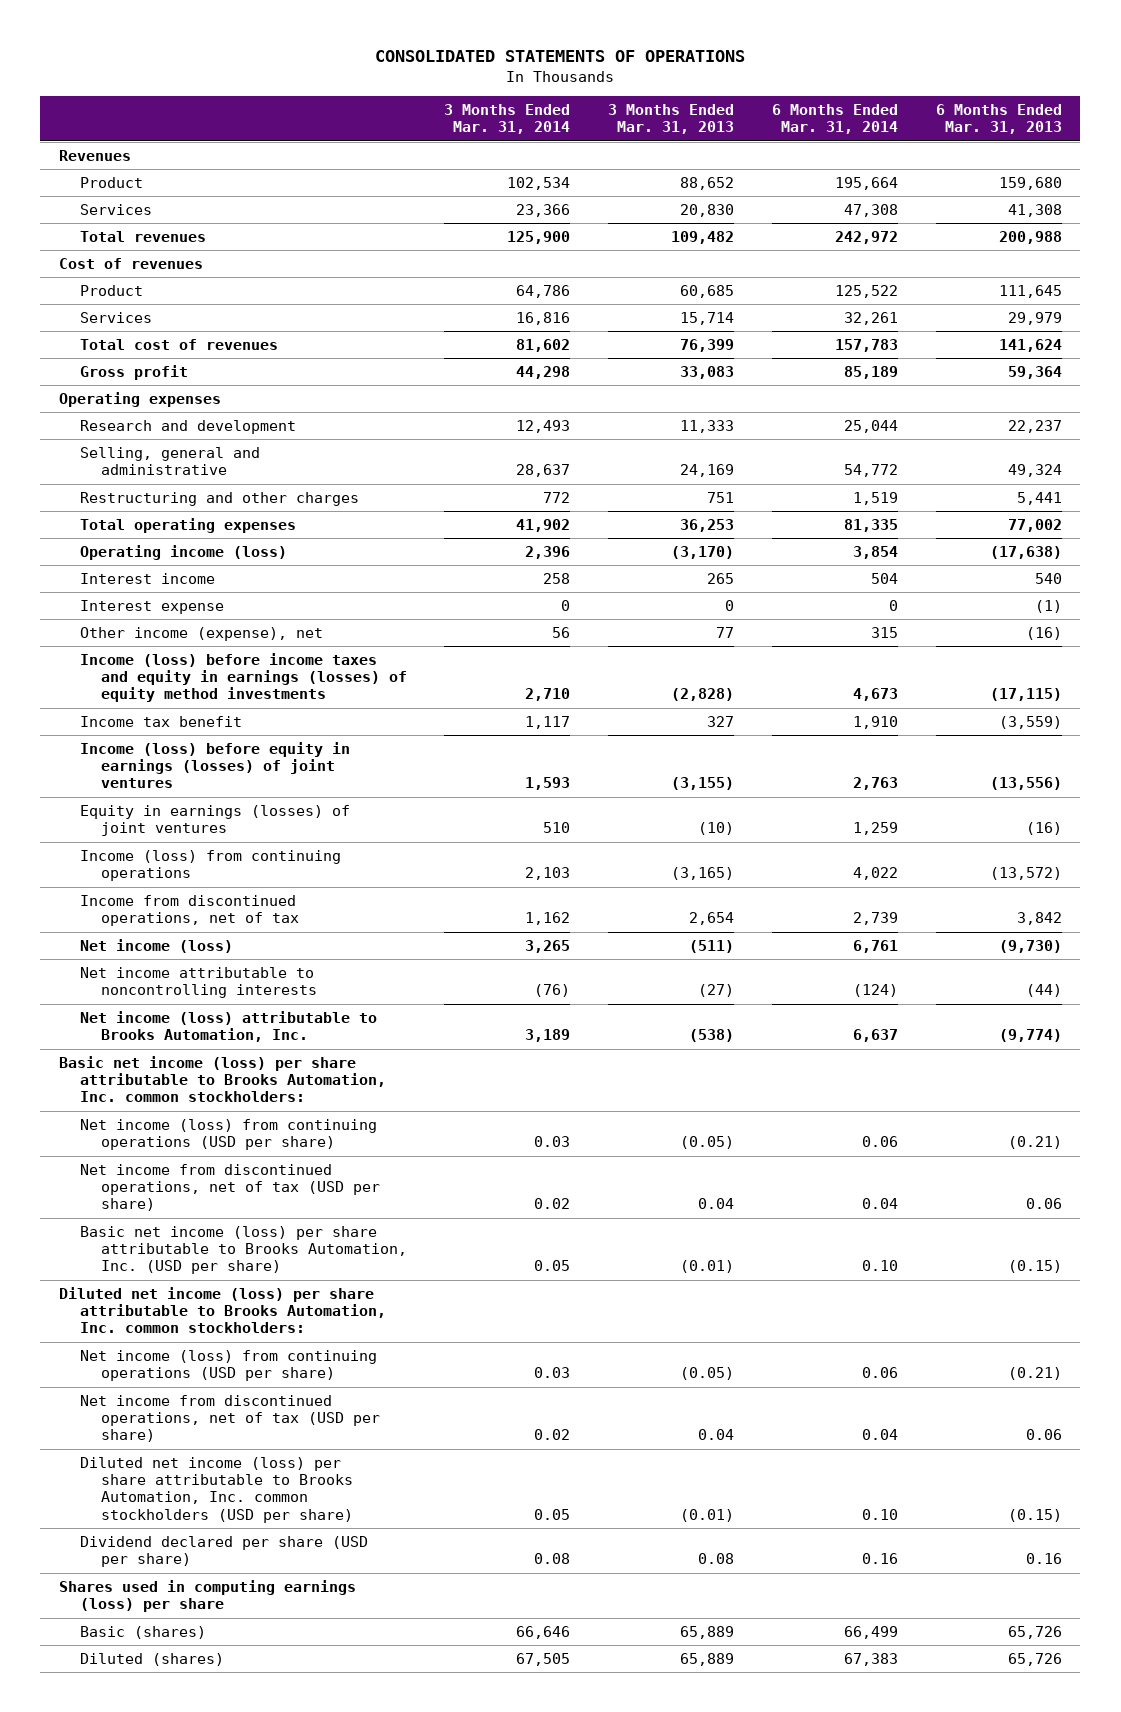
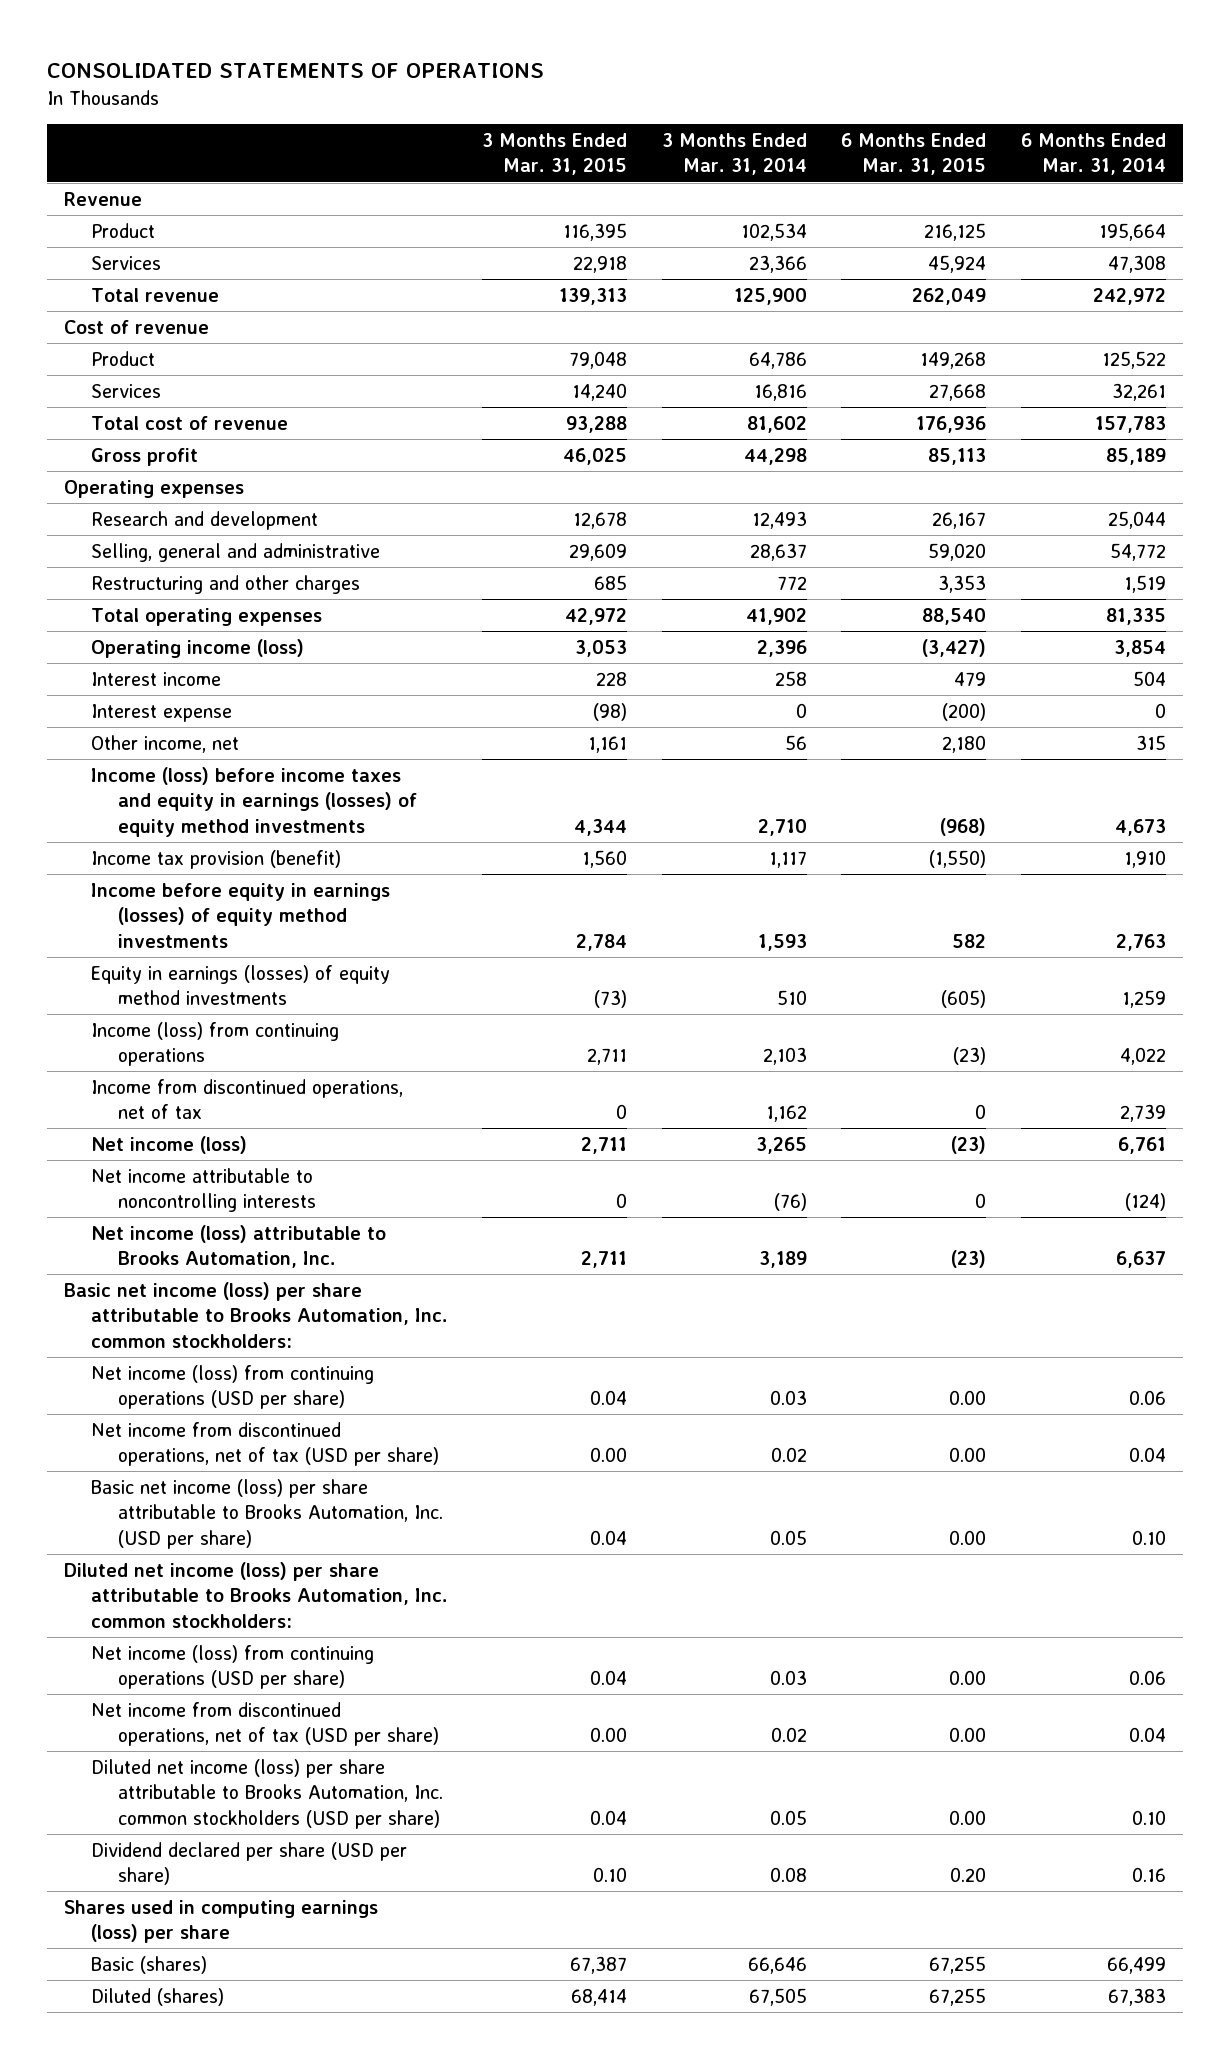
- | 3 Months Ended Mar. 31, 2014 | 3 Months Ended Mar. 31, 2013 | 6 Months Ended Mar. 31, 2014 | 6 Months Ended Mar. 31, 2013
+ | 3 Months Ended Mar. 31, 2015 | 3 Months Ended Mar. 31, 2014 | 6 Months Ended Mar. 31, 2015 | 6 Months Ended Mar. 31, 2014
- Revenues
+ Revenue
- Total revenues | 125,900 | 109,482 | 242,972 | 200,988
- Cost of revenues
+ Total revenue | 139,313 | 125,900 | 262,049 | 242,972
+ Cost of revenue
- Total cost of revenues | 81,602 | 76,399 | 157,783 | 141,624
+ Total cost of revenue | 93,288 | 81,602 | 176,936 | 157,783
- Other income (expense), net | 56 | 77 | 315 | (16)
+ Other income, net | 1,161 | 56 | 2,180 | 315
- Income tax benefit | 1,117 | 327 | 1,910 | (3,559)
- Income (loss) before equity in earnings (losses) of joint ventures | 1,593 | (3,155) | 2,763 | (13,556)
- Equity in earnings (losses) of joint ventures | 510 | (10) | 1,259 | (16)
+ Income tax provision (benefit) | 1,560 | 1,117 | (1,550) | 1,910
+ Income before equity in earnings (losses) of equity method investments | 2,784 | 1,593 | 582 | 2,763
+ Equity in earnings (losses) of equity method investments | (73) | 510 | (605) | 1,259

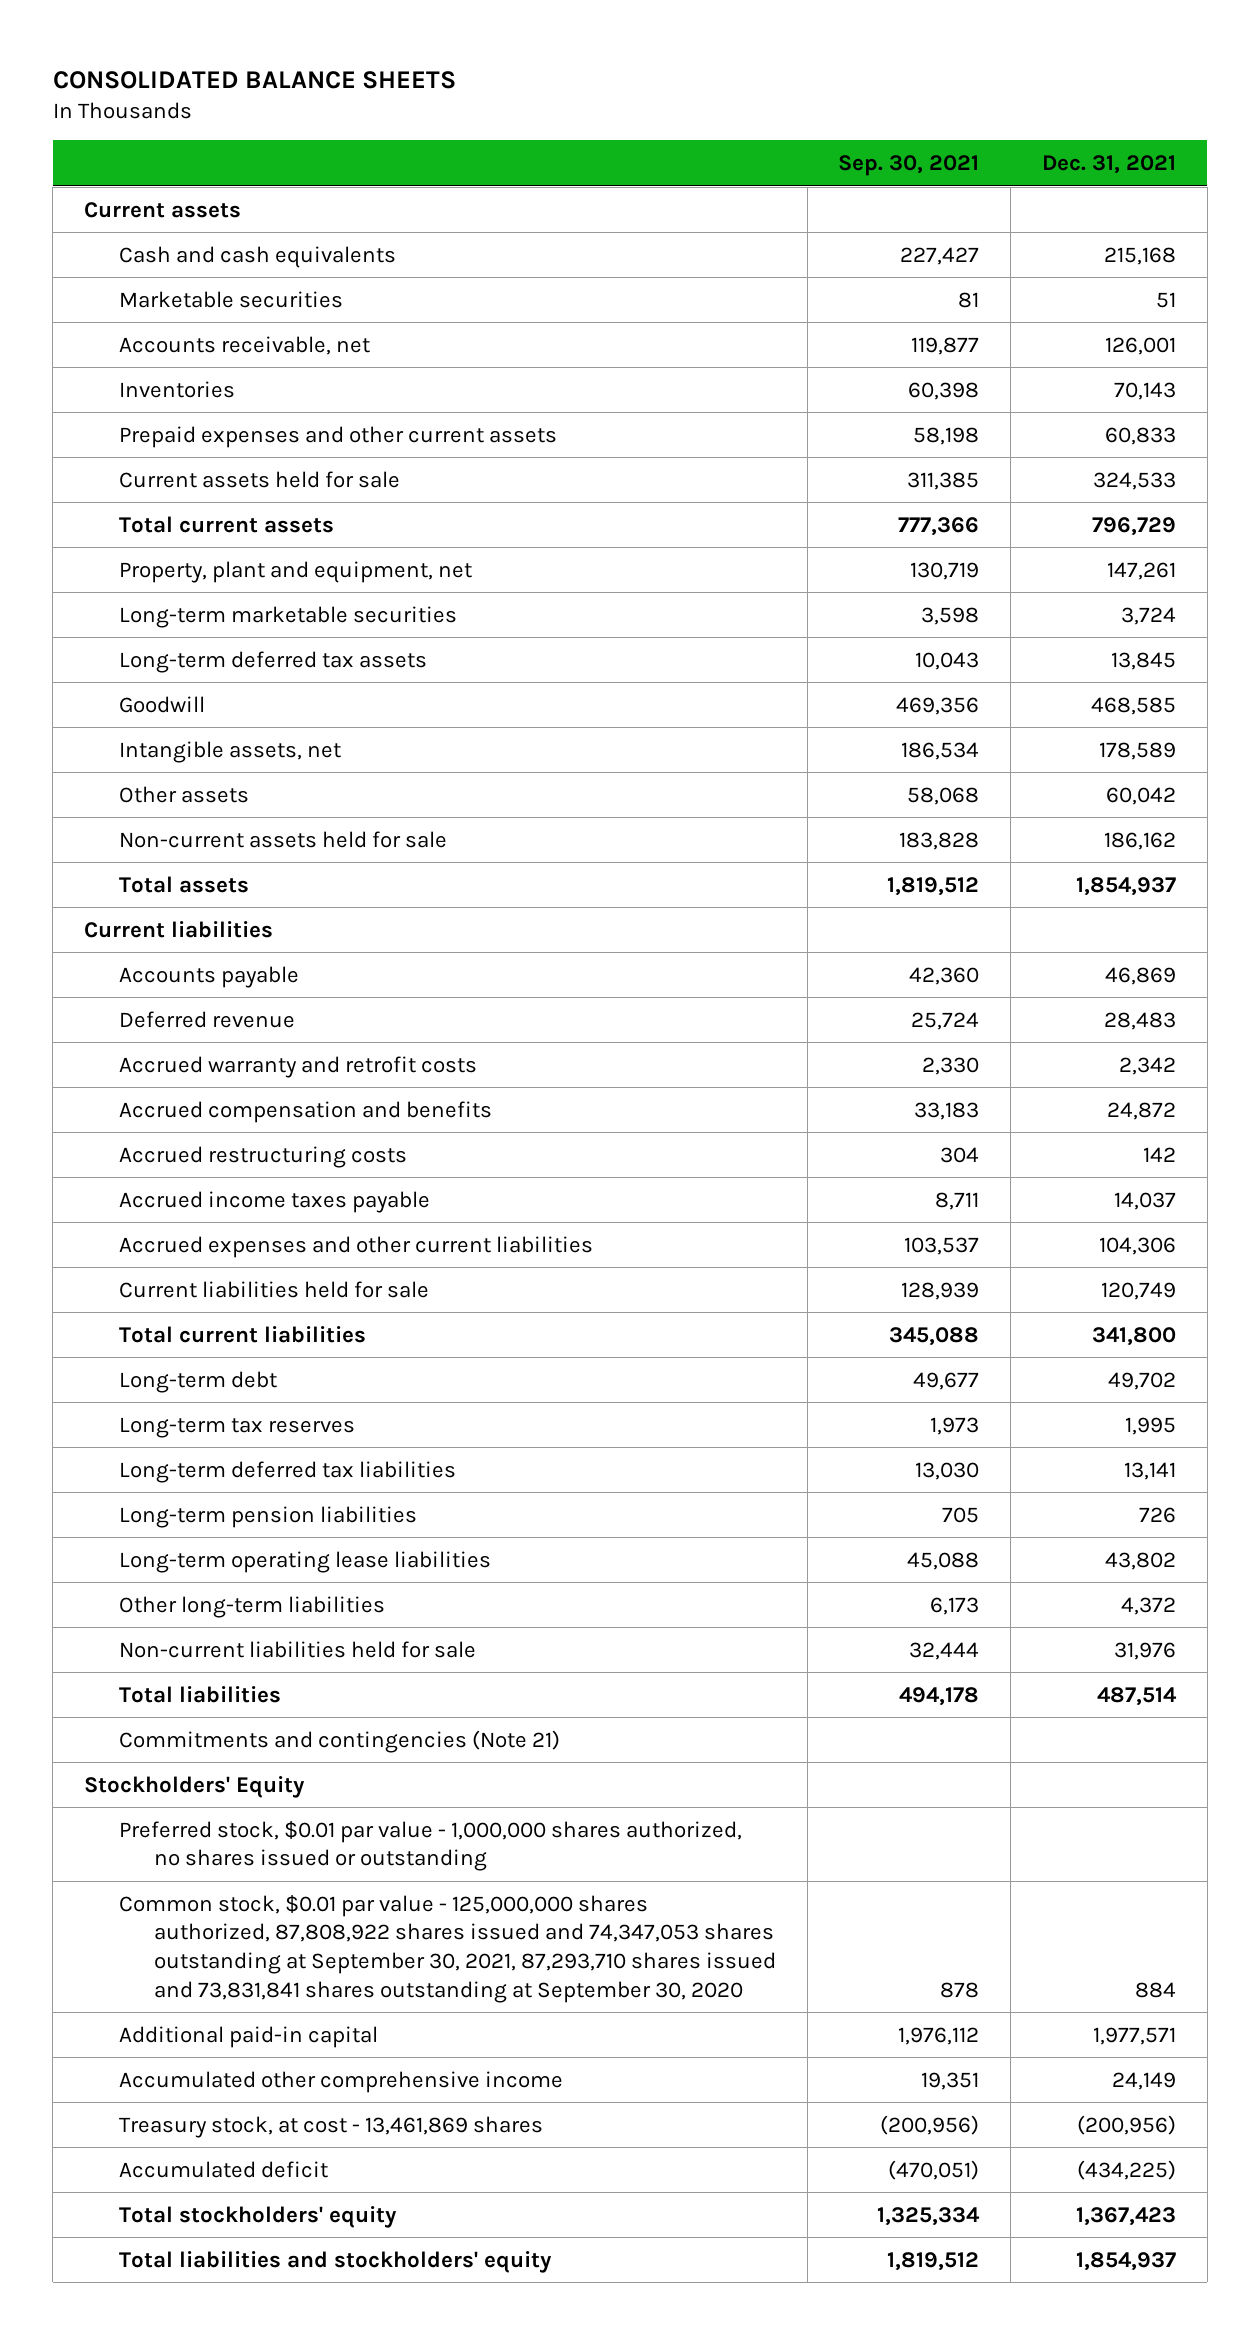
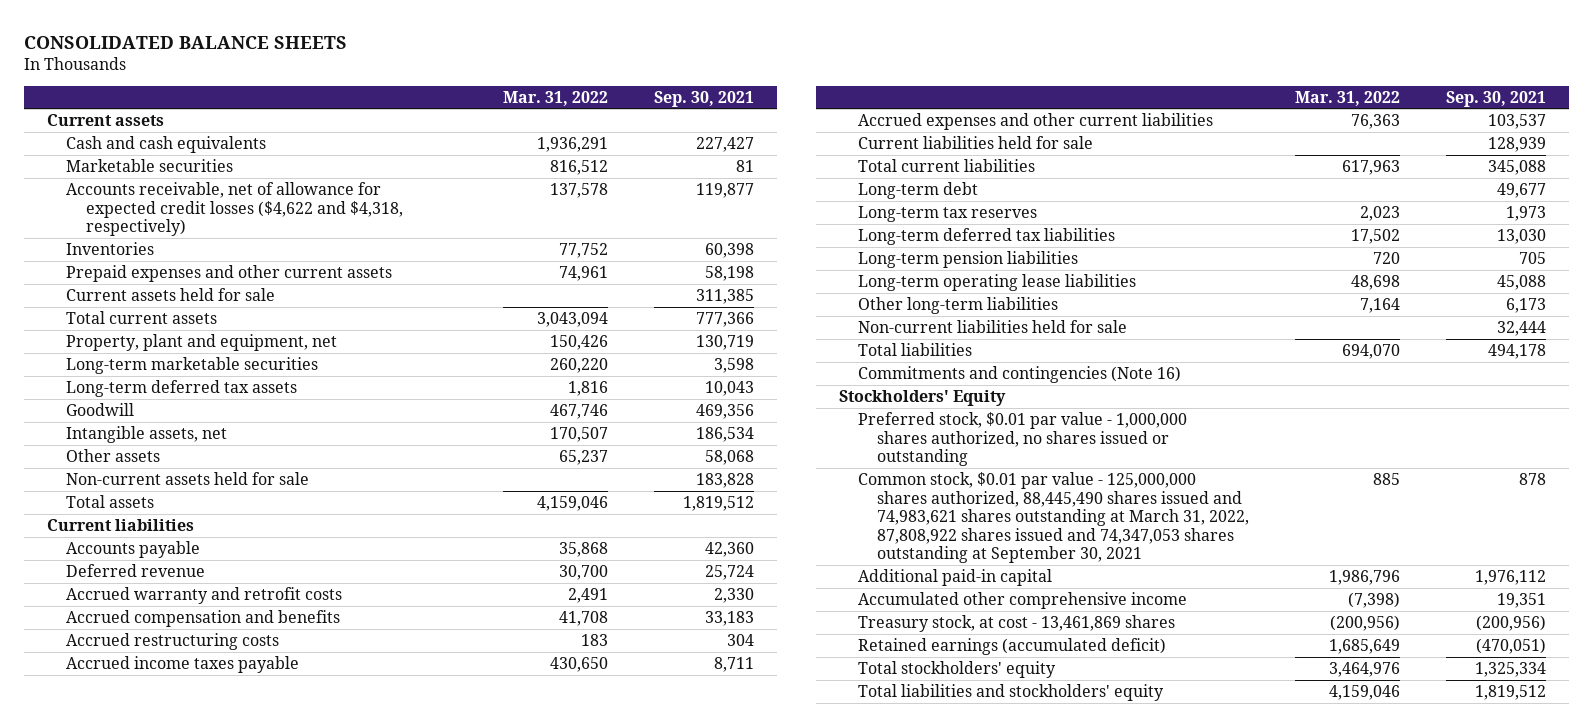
- | Sep. 30, 2021 | Dec. 31, 2021
+ | Mar. 31, 2022 | Sep. 30, 2021
- Accounts receivable, net | 119,877 | 126,001
+ Accounts receivable, net of allowance for expected credit losses ($4,622 and $4,318, respectively) | 137,578 | 119,877
- Commitments and contingencies (Note 21)
+ Commitments and contingencies (Note 16)
- Common stock, $0.01 par value - 125,000,000 shares authorized, 87,808,922 shares issued and 74,347,053 shares outstanding at September 30, 2021, 87,293,710 shares issued and 73,831,841 shares outstanding at September 30, 2020 | 878 | 884
+ Common stock, $0.01 par value - 125,000,000 shares authorized, 88,445,490 shares issued and 74,983,621 shares outstanding at March 31, 2022, 87,808,922 shares issued and 74,347,053 shares outstanding at September 30, 2021 | 885 | 878
- Accumulated deficit | (470,051) | (434,225)
+ Retained earnings (accumulated deficit) | 1,685,649 | (470,051)

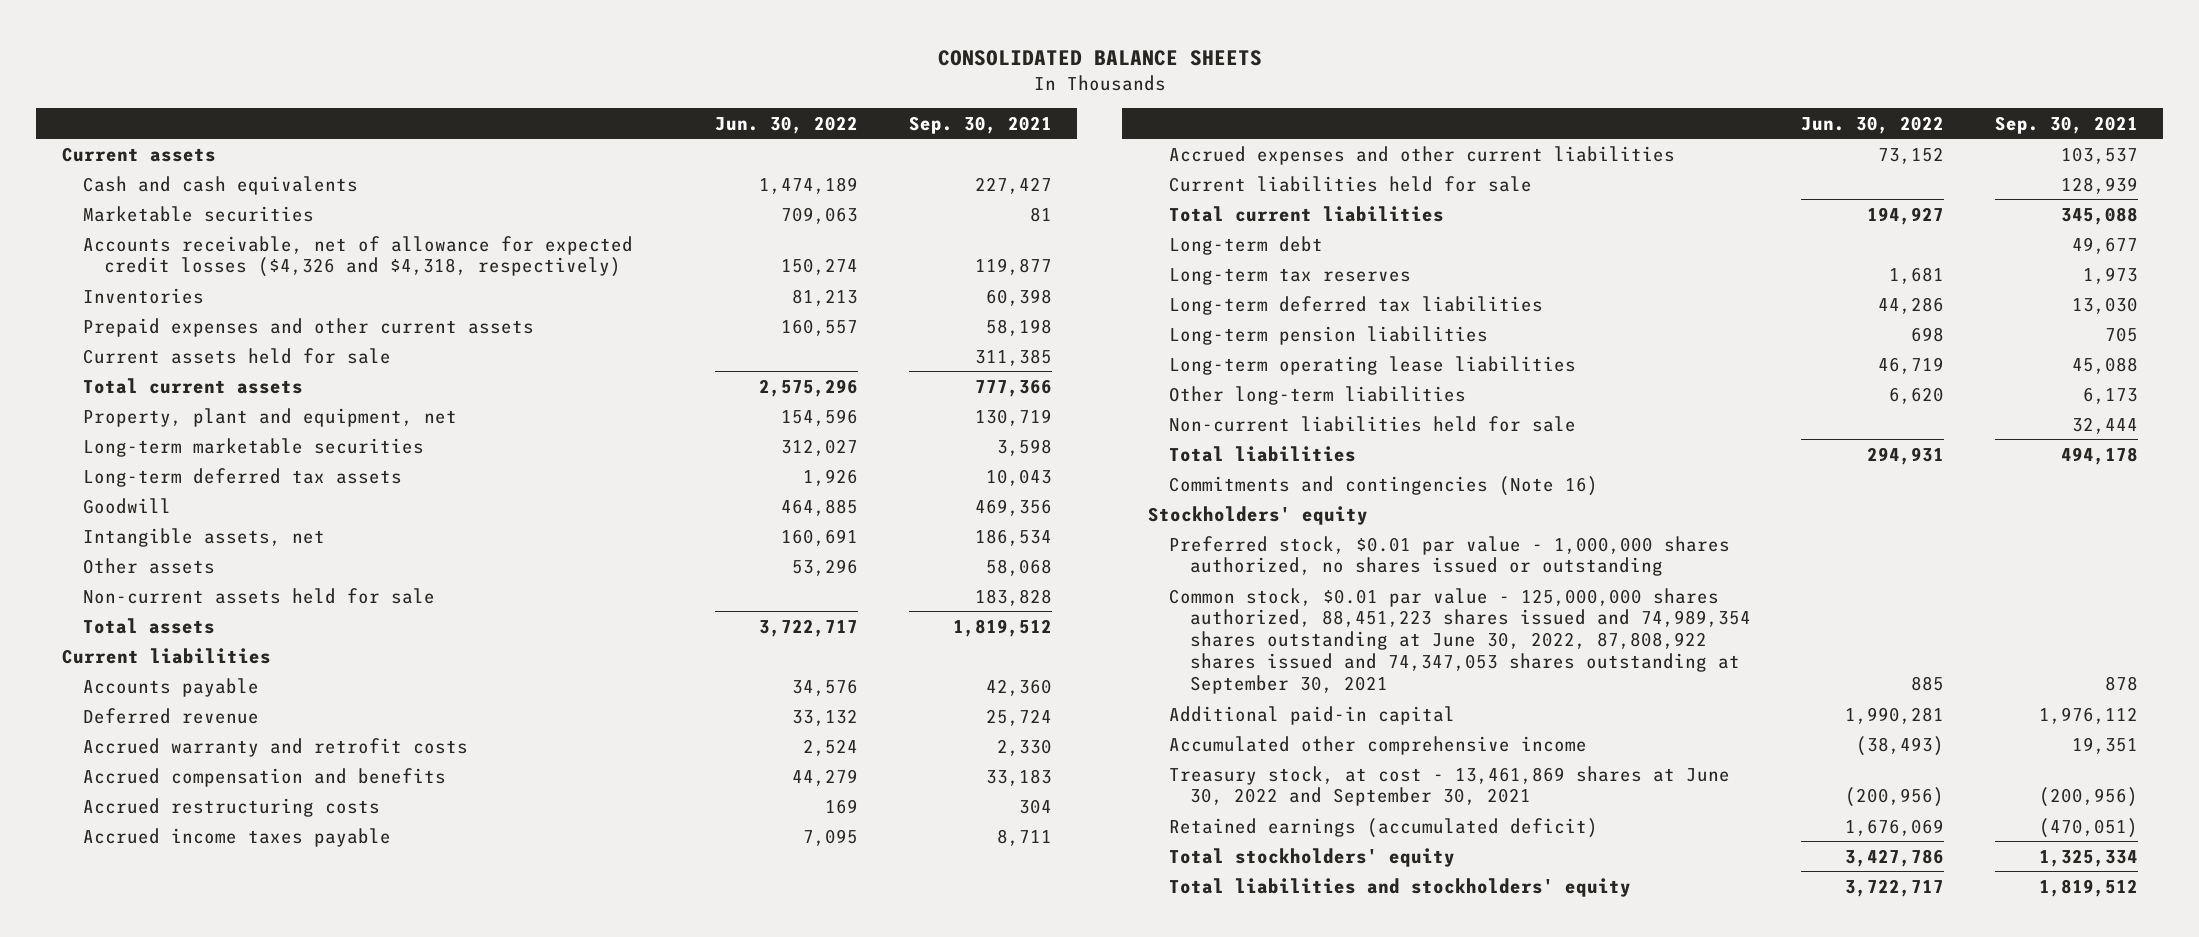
- | Mar. 31, 2022 | Sep. 30, 2021
+ | Jun. 30, 2022 | Sep. 30, 2021
- Accounts receivable, net of allowance for expected credit losses ($4,622 and $4,318, respectively) | 137,578 | 119,877
+ Accounts receivable, net of allowance for expected credit losses ($4,326 and $4,318, respectively) | 150,274 | 119,877
- Stockholders' Equity
+ Stockholders' equity
- Common stock, $0.01 par value - 125,000,000 shares authorized, 88,445,490 shares issued and 74,983,621 shares outstanding at March 31, 2022, 87,808,922 shares issued and 74,347,053 shares outstanding at September 30, 2021 | 885 | 878
+ Common stock, $0.01 par value - 125,000,000 shares authorized, 88,451,223 shares issued and 74,989,354 shares outstanding at June 30, 2022, 87,808,922 shares issued and 74,347,053 shares outstanding at September 30, 2021 | 885 | 878
- Treasury stock, at cost - 13,461,869 shares | (200,956) | (200,956)
+ Treasury stock, at cost - 13,461,869 shares at June 30, 2022 and September 30, 2021 | (200,956) | (200,956)

